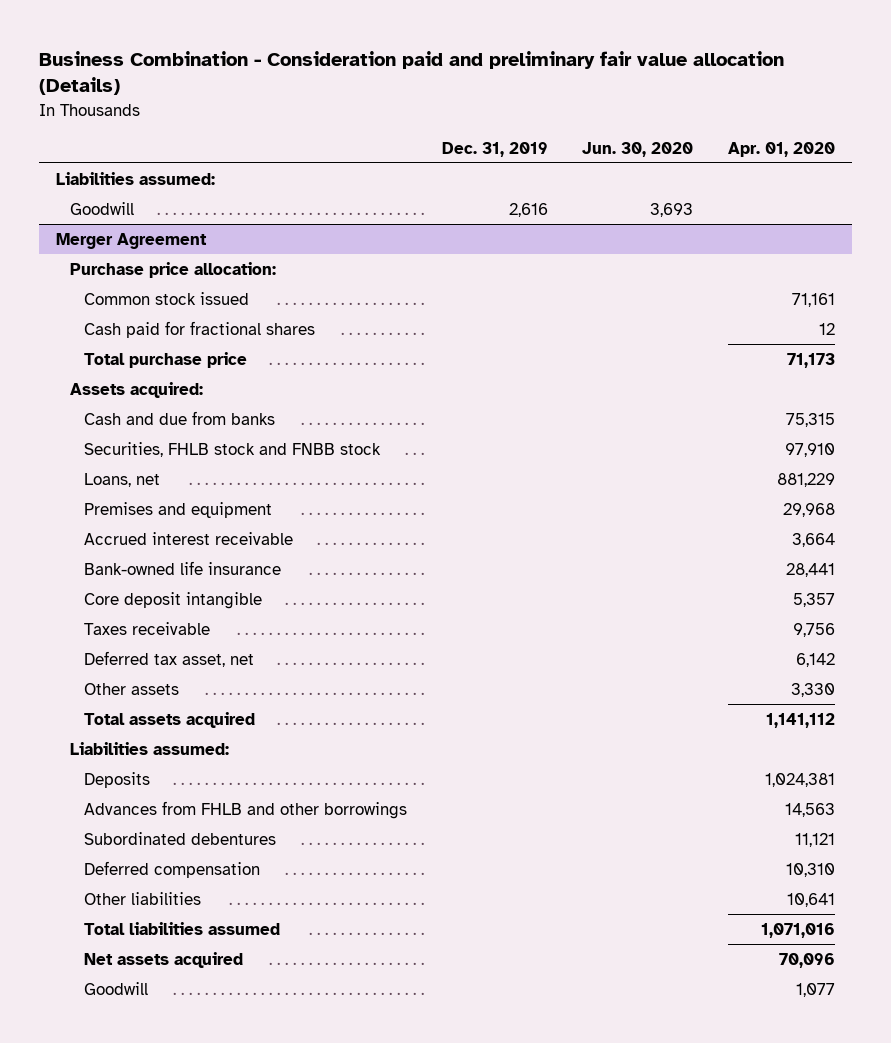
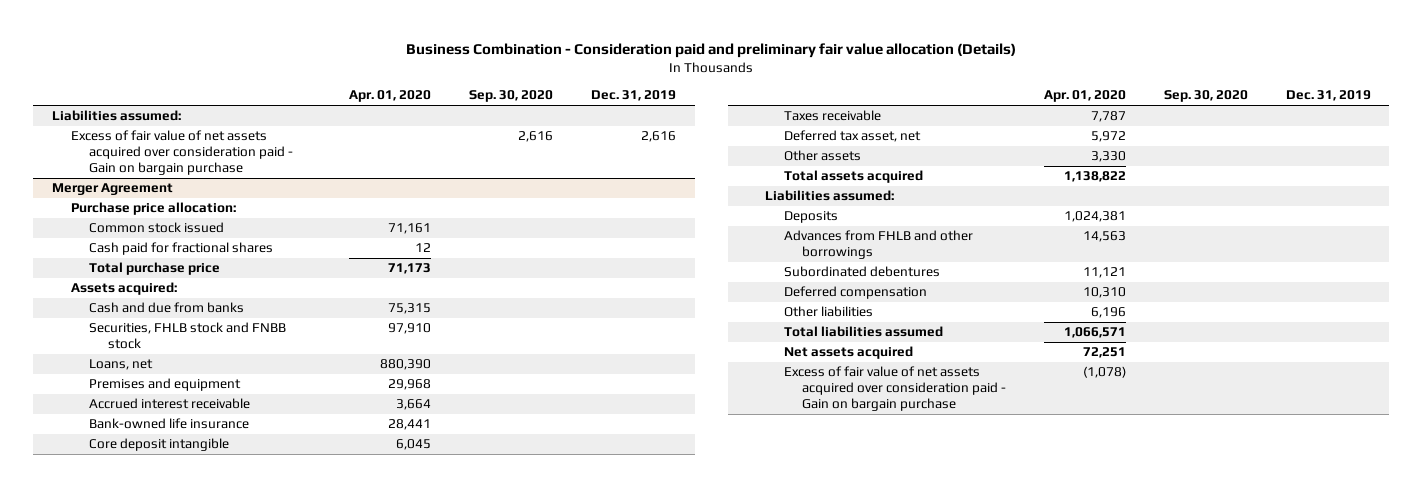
- | Dec. 31, 2019 | Jun. 30, 2020 | Apr. 01, 2020
+ | Apr. 01, 2020 | Sep. 30, 2020 | Dec. 31, 2019
- Goodwill | 2,616 | 3,693 |
+ Excess of fair value of net assets acquired over consideration paid - Gain on bargain purchase | | 2,616 | 2,616
@ Merger Agreement
- Loans, net | | | 881,229
+ Loans, net | 880,390 | |
- Core deposit intangible | | | 5,357
- Taxes receivable | | | 9,756
- Deferred tax asset, net | | | 6,142
+ Core deposit intangible | 6,045 | |
+ Taxes receivable | 7,787 | |
+ Deferred tax asset, net | 5,972 | |
- Total assets acquired | | | 1,141,112
+ Total assets acquired | 1,138,822 | |
- Other liabilities | | | 10,641
- Total liabilities assumed | | | 1,071,016
- Net assets acquired | | | 70,096
- Goodwill | | | 1,077
+ Other liabilities | 6,196 | |
+ Total liabilities assumed | 1,066,571 | |
+ Net assets acquired | 72,251 | |
+ Excess of fair value of net assets acquired over consideration paid - Gain on bargain purchase | (1,078) | |

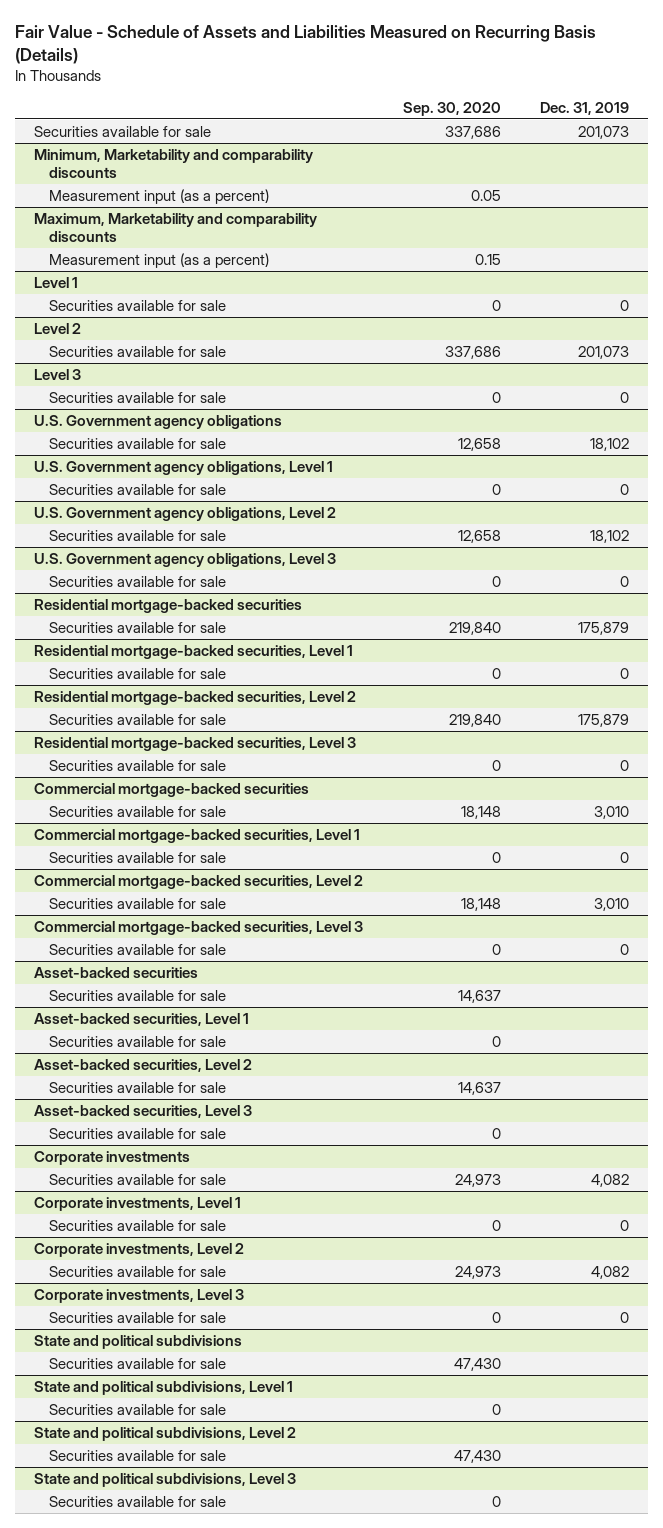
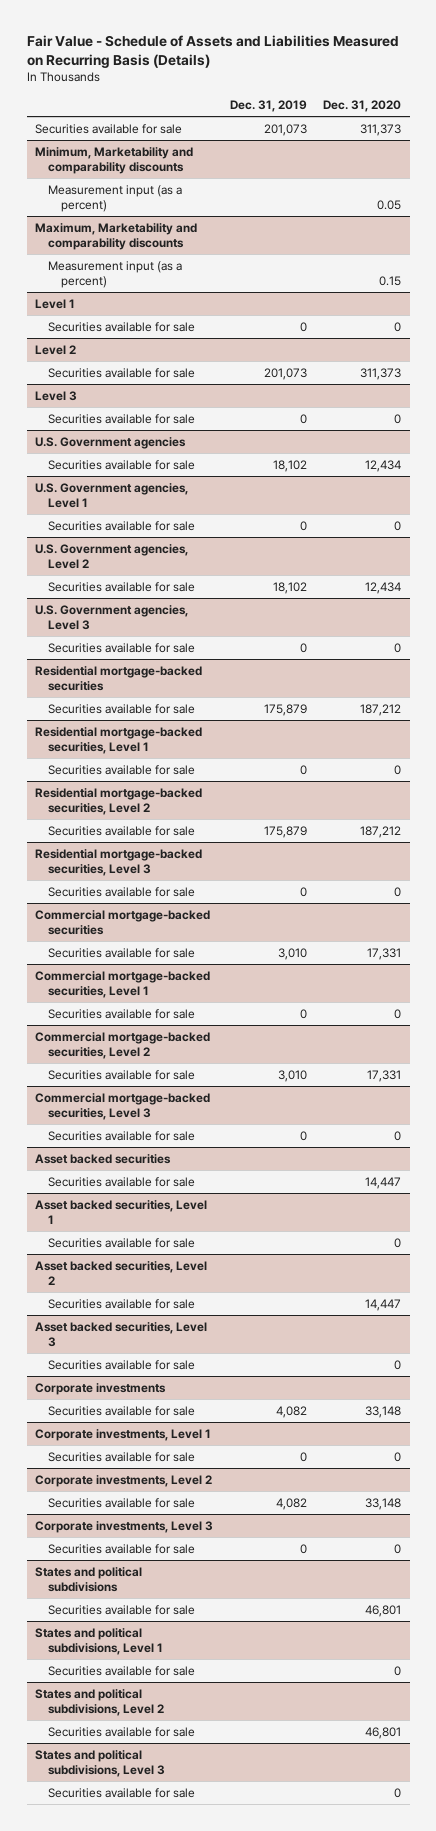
- | Sep. 30, 2020 | Dec. 31, 2019
+ | Dec. 31, 2019 | Dec. 31, 2020
- U.S. Government agency obligations
+ U.S. Government agencies
- U.S. Government agency obligations, Level 1
+ U.S. Government agencies, Level 1
- U.S. Government agency obligations, Level 2
+ U.S. Government agencies, Level 2
- U.S. Government agency obligations, Level 3
+ U.S. Government agencies, Level 3
- Asset-backed securities
+ Asset backed securities
- Asset-backed securities, Level 1
+ Asset backed securities, Level 1
- Asset-backed securities, Level 2
+ Asset backed securities, Level 2
- Asset-backed securities, Level 3
+ Asset backed securities, Level 3
- State and political subdivisions
+ States and political subdivisions
- State and political subdivisions, Level 1
+ States and political subdivisions, Level 1
- State and political subdivisions, Level 2
+ States and political subdivisions, Level 2
- State and political subdivisions, Level 3
+ States and political subdivisions, Level 3

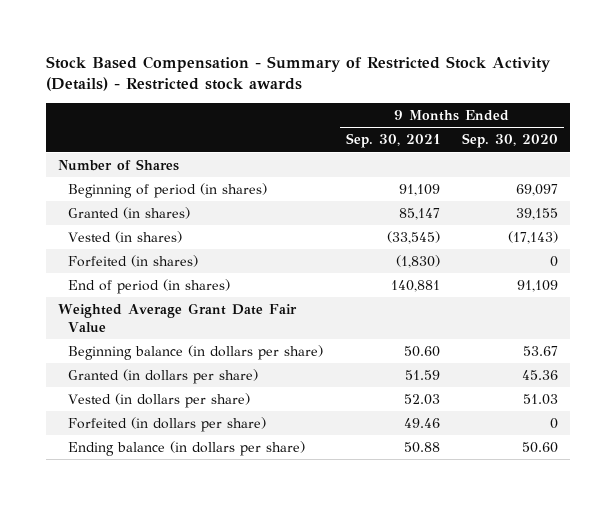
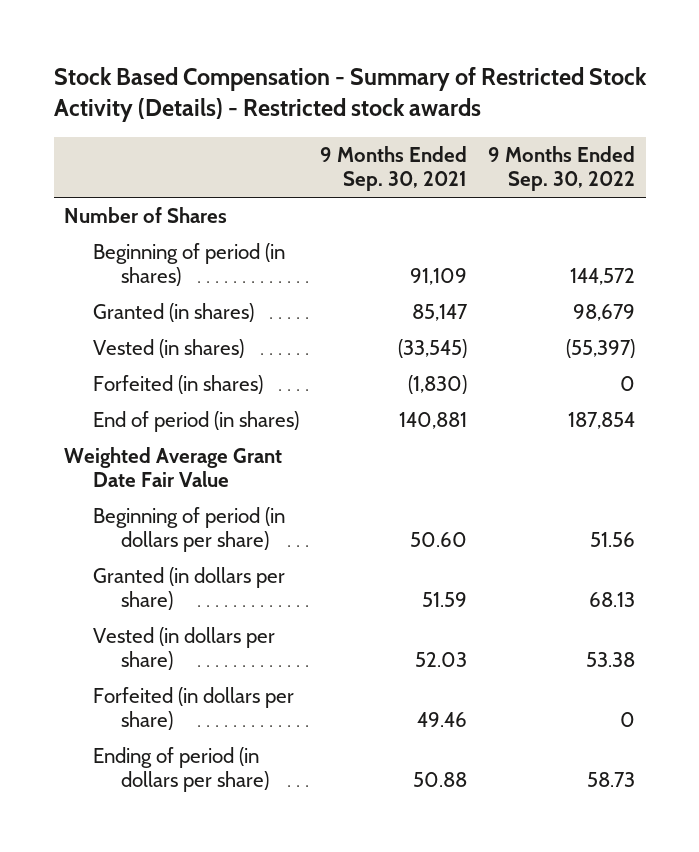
- | 9 Months Ended Sep. 30, 2021 | 9 Months Ended Sep. 30, 2020
+ | 9 Months Ended Sep. 30, 2021 | 9 Months Ended Sep. 30, 2022
- Beginning balance (in dollars per share) | 50.60 | 53.67
+ Beginning of period (in dollars per share) | 50.60 | 51.56
- Ending balance (in dollars per share) | 50.88 | 50.60
+ Ending of period (in dollars per share) | 50.88 | 58.73

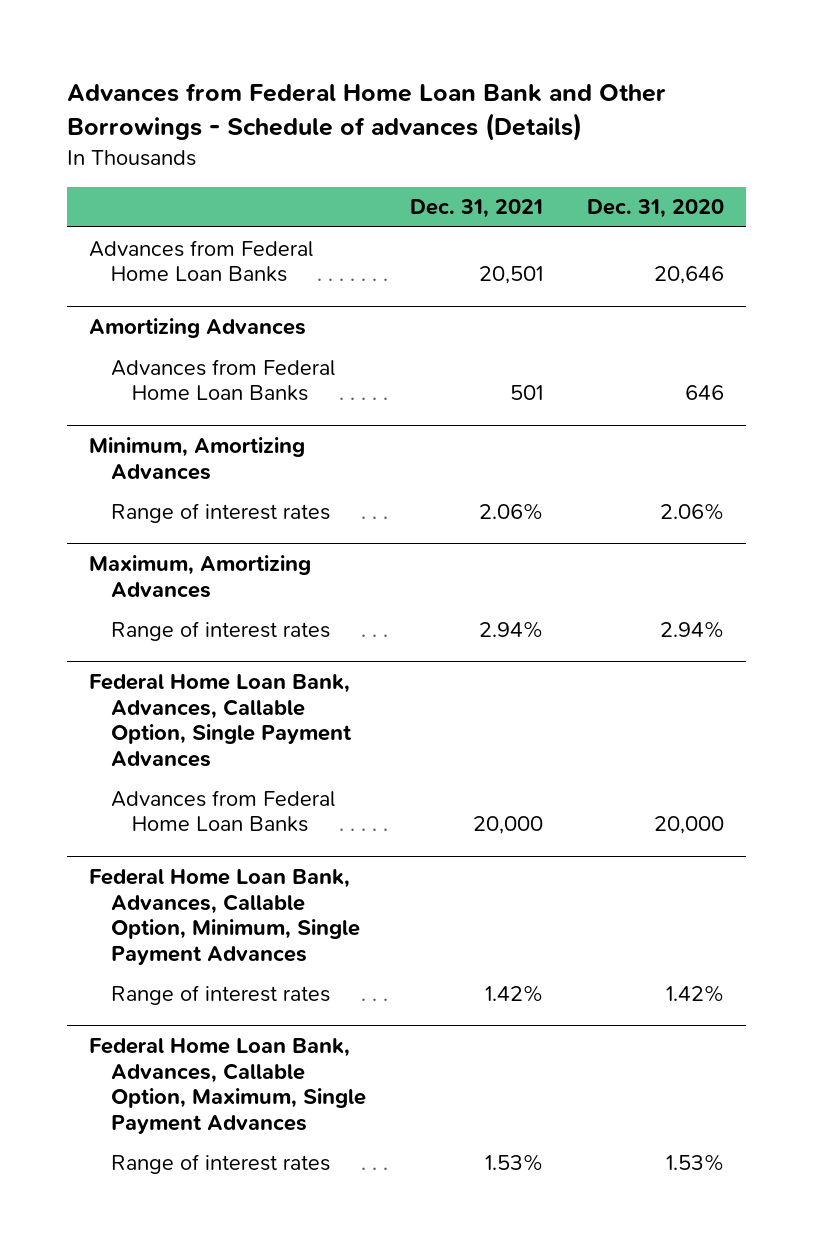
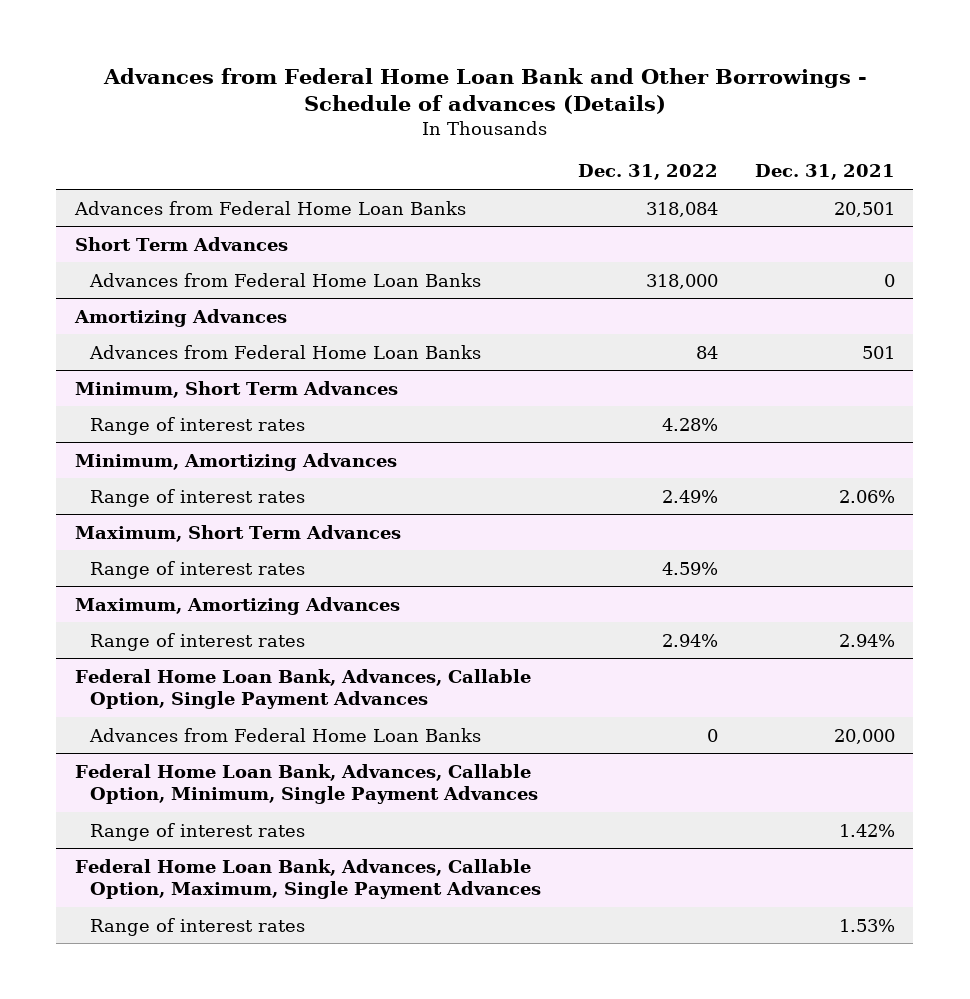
- | Dec. 31, 2021 | Dec. 31, 2020
+ | Dec. 31, 2022 | Dec. 31, 2021
+ Short Term Advances
+ Advances from Federal Home Loan Banks | 318,000 | 0
+ Minimum, Short Term Advances
+ Range of interest rates | 4.28% |
+ Maximum, Short Term Advances
+ Range of interest rates | 4.59% |

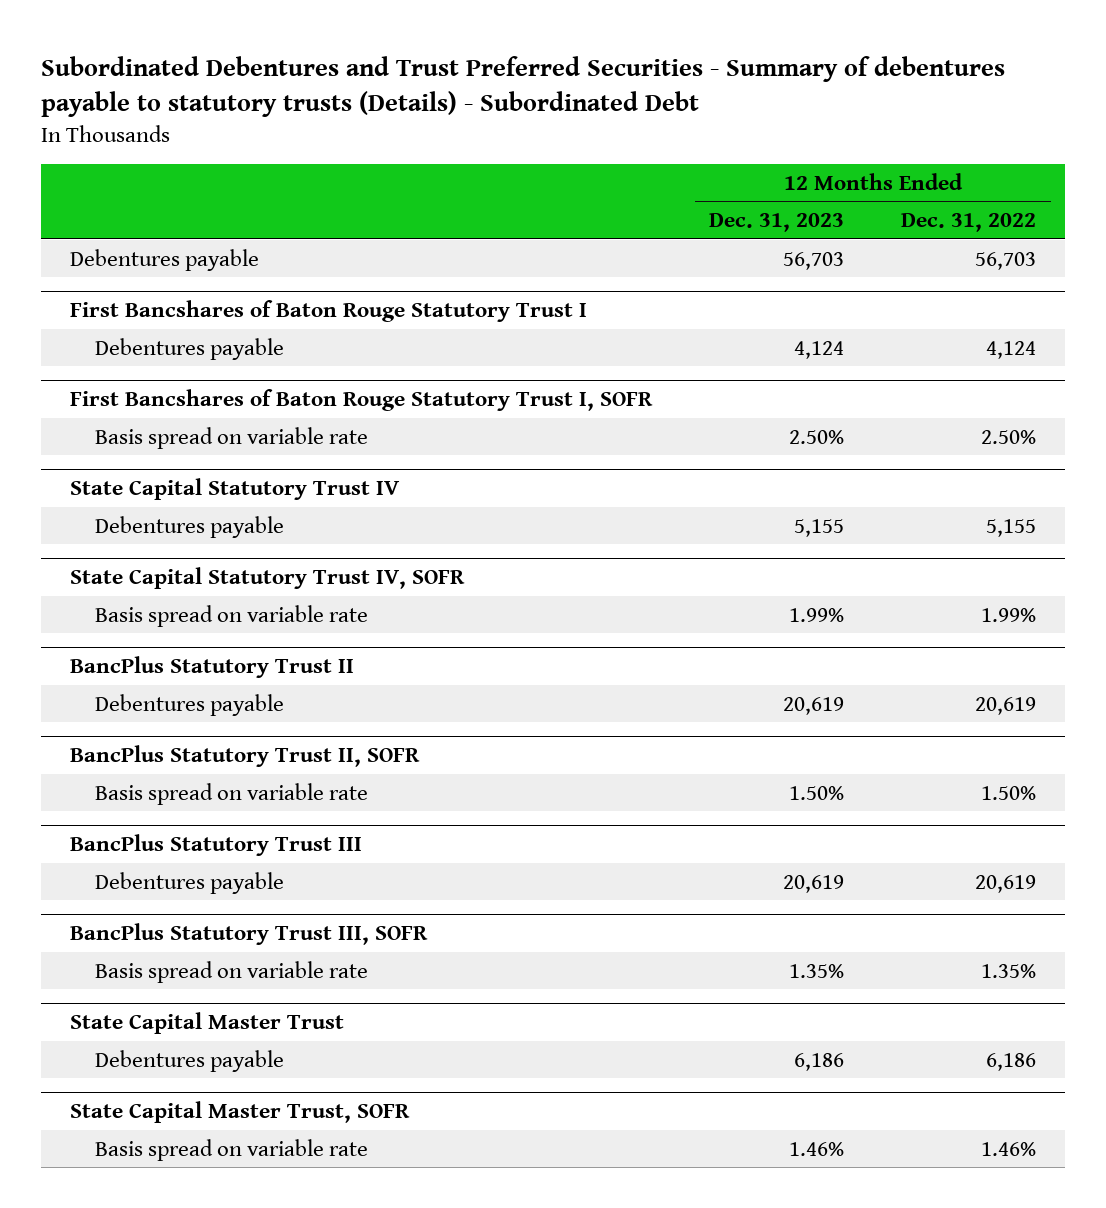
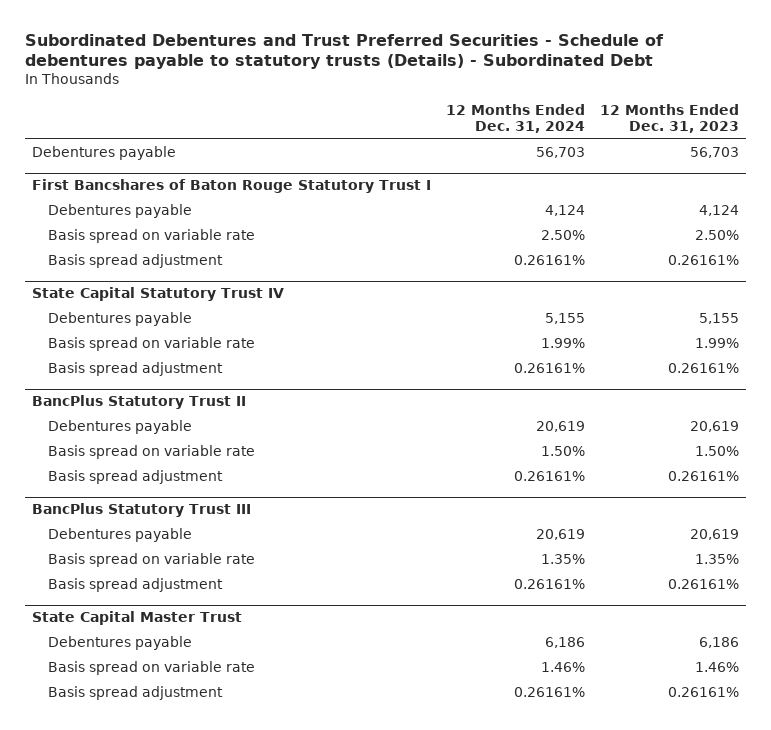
- Subordinated Debentures and Trust Preferred Securities - Summary of debentures payable to statutory trusts (Details) - Subordinated Debt
+ Subordinated Debentures and Trust Preferred Securities - Schedule of debentures payable to statutory trusts (Details) - Subordinated Debt
- | 12 Months Ended Dec. 31, 2023 | 12 Months Ended Dec. 31, 2022
+ | 12 Months Ended Dec. 31, 2024 | 12 Months Ended Dec. 31, 2023
- First Bancshares of Baton Rouge Statutory Trust I, SOFR
@ First Bancshares of Baton Rouge Statutory Trust I
+ Basis spread adjustment | 0.26161% | 0.26161%
- State Capital Statutory Trust IV, SOFR
@ State Capital Statutory Trust IV
+ Basis spread adjustment | 0.26161% | 0.26161%
- BancPlus Statutory Trust II, SOFR
@ BancPlus Statutory Trust II
+ Basis spread adjustment | 0.26161% | 0.26161%
- BancPlus Statutory Trust III, SOFR
@ BancPlus Statutory Trust III
+ Basis spread adjustment | 0.26161% | 0.26161%
- State Capital Master Trust, SOFR
@ State Capital Master Trust
+ Basis spread adjustment | 0.26161% | 0.26161%

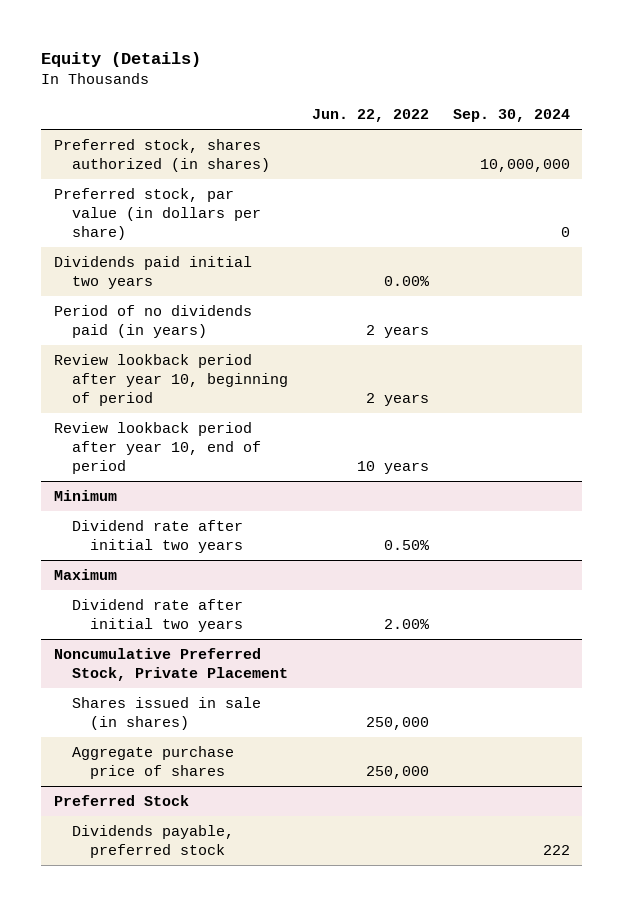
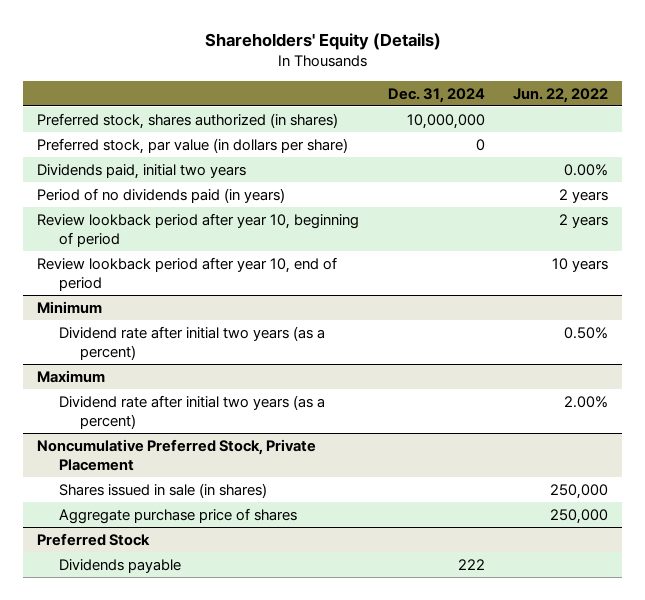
- Equity (Details)
+ Shareholders' Equity (Details)
- | Jun. 22, 2022 | Sep. 30, 2024
+ | Dec. 31, 2024 | Jun. 22, 2022
- Dividends paid initial two years | 0.00% |
+ Dividends paid, initial two years | | 0.00%
@ Minimum
- Dividend rate after initial two years | 0.50% |
+ Dividend rate after initial two years (as a percent) | | 0.50%
@ Maximum
- Dividend rate after initial two years | 2.00% |
+ Dividend rate after initial two years (as a percent) | | 2.00%
@ Preferred Stock
- Dividends payable, preferred stock | | 222
+ Dividends payable | 222 |

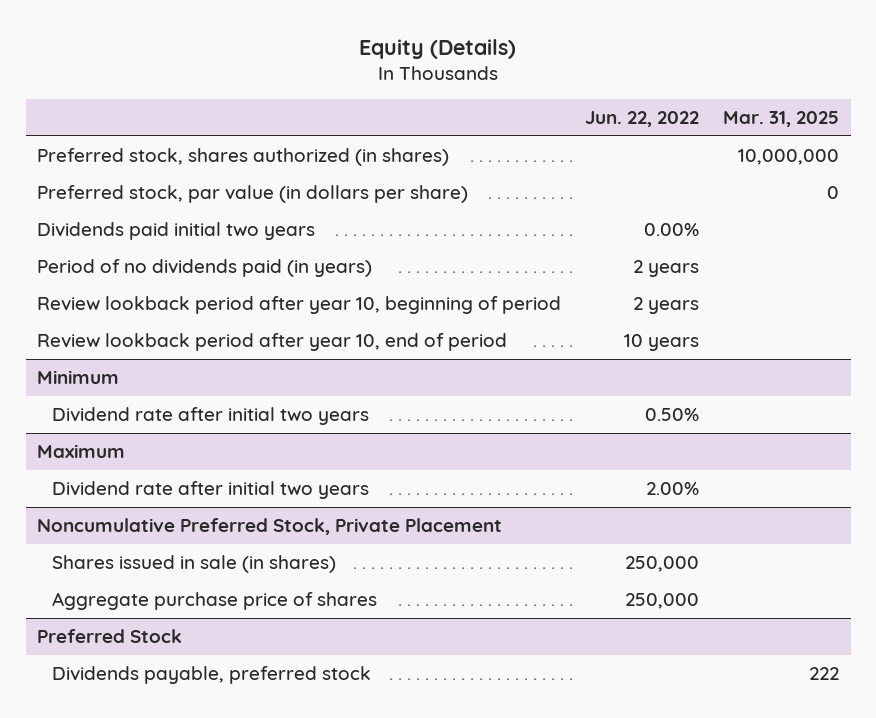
- Shareholders' Equity (Details)
+ Equity (Details)
- | Dec. 31, 2024 | Jun. 22, 2022
+ | Jun. 22, 2022 | Mar. 31, 2025
- Dividends paid, initial two years | | 0.00%
+ Dividends paid initial two years | 0.00% |
@ Minimum
- Dividend rate after initial two years (as a percent) | | 0.50%
+ Dividend rate after initial two years | 0.50% |
@ Maximum
- Dividend rate after initial two years (as a percent) | | 2.00%
+ Dividend rate after initial two years | 2.00% |
@ Preferred Stock
- Dividends payable | 222 |
+ Dividends payable, preferred stock | | 222

